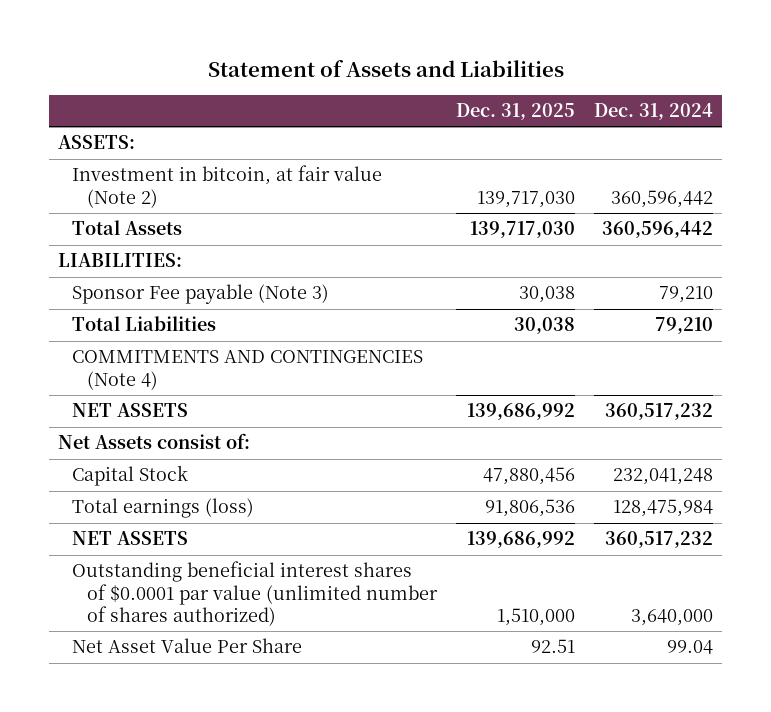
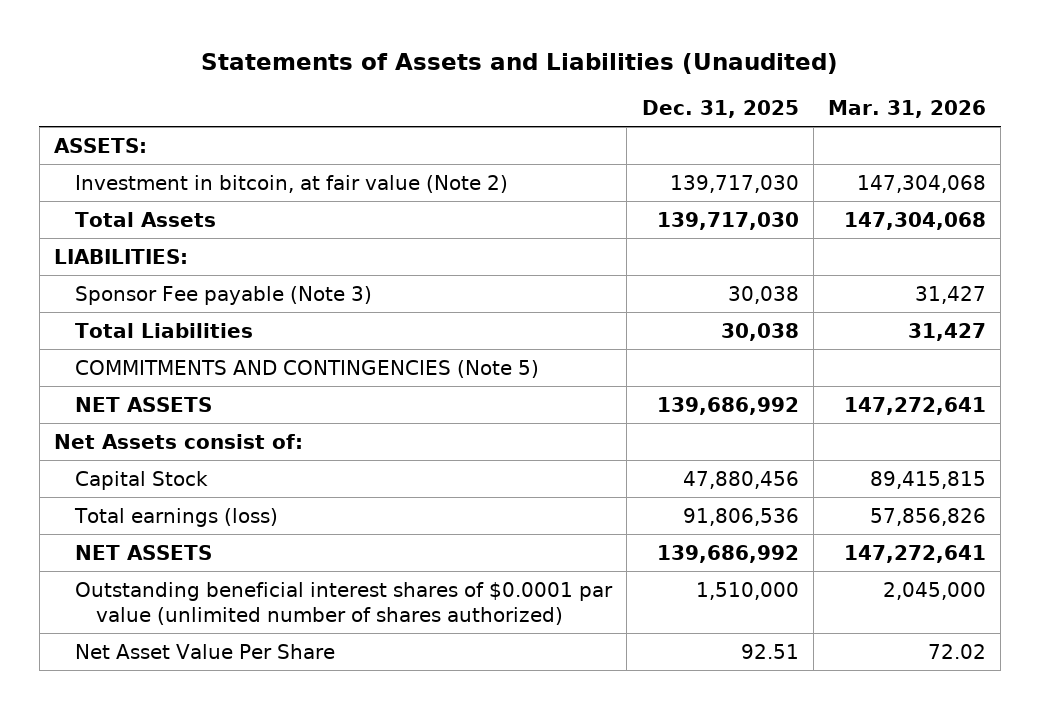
- Statement of Assets and Liabilities
+ Statements of Assets and Liabilities (Unaudited)
- | Dec. 31, 2025 | Dec. 31, 2024
+ | Dec. 31, 2025 | Mar. 31, 2026
- COMMITMENTS AND CONTINGENCIES (Note 4)
+ COMMITMENTS AND CONTINGENCIES (Note 5)

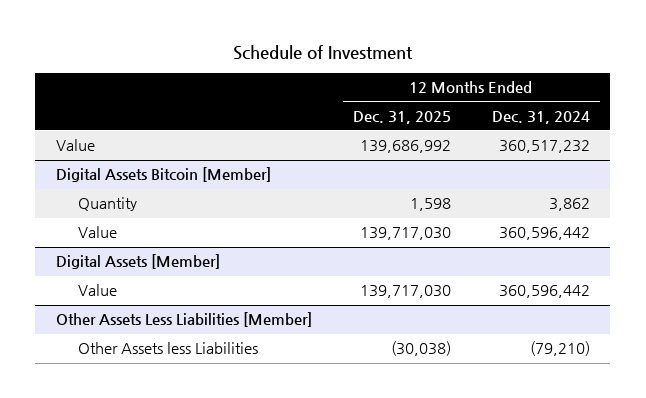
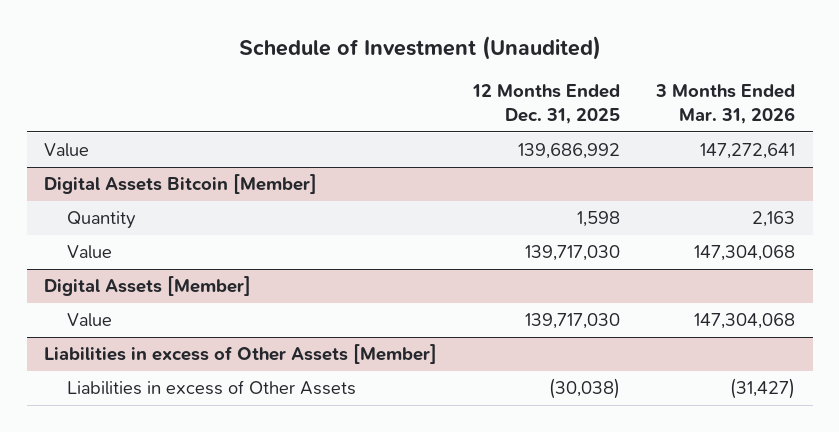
- Schedule of Investment
+ Schedule of Investment (Unaudited)
- | 12 Months Ended Dec. 31, 2025 | 12 Months Ended Dec. 31, 2024
+ | 12 Months Ended Dec. 31, 2025 | 3 Months Ended Mar. 31, 2026
- Other Assets Less Liabilities [Member]
- Other Assets less Liabilities | (30,038) | (79,210)
+ Liabilities in excess of Other Assets [Member]
+ Liabilities in excess of Other Assets | (30,038) | (31,427)

